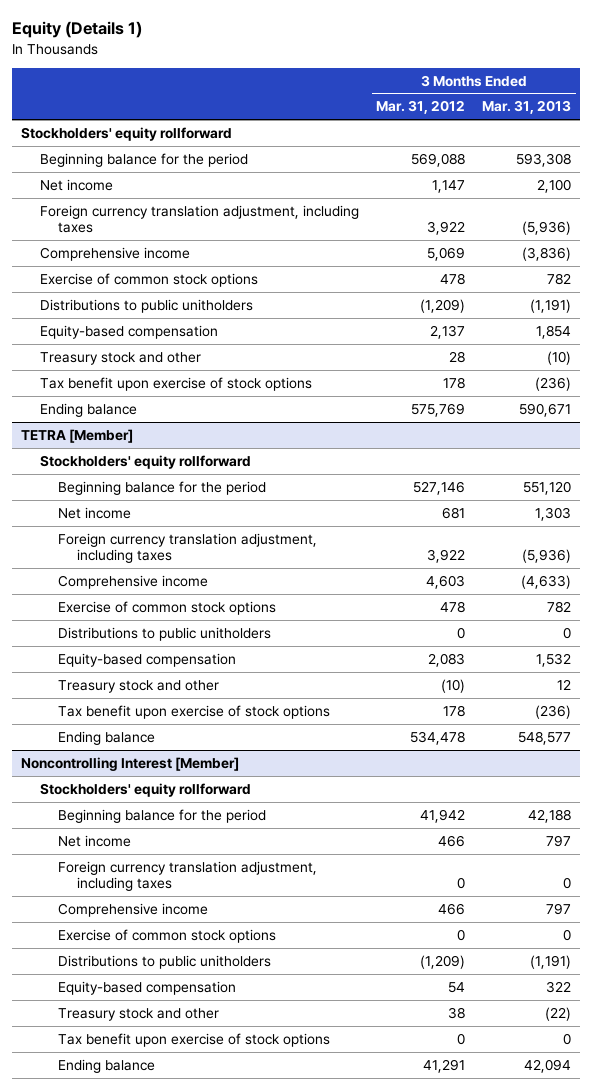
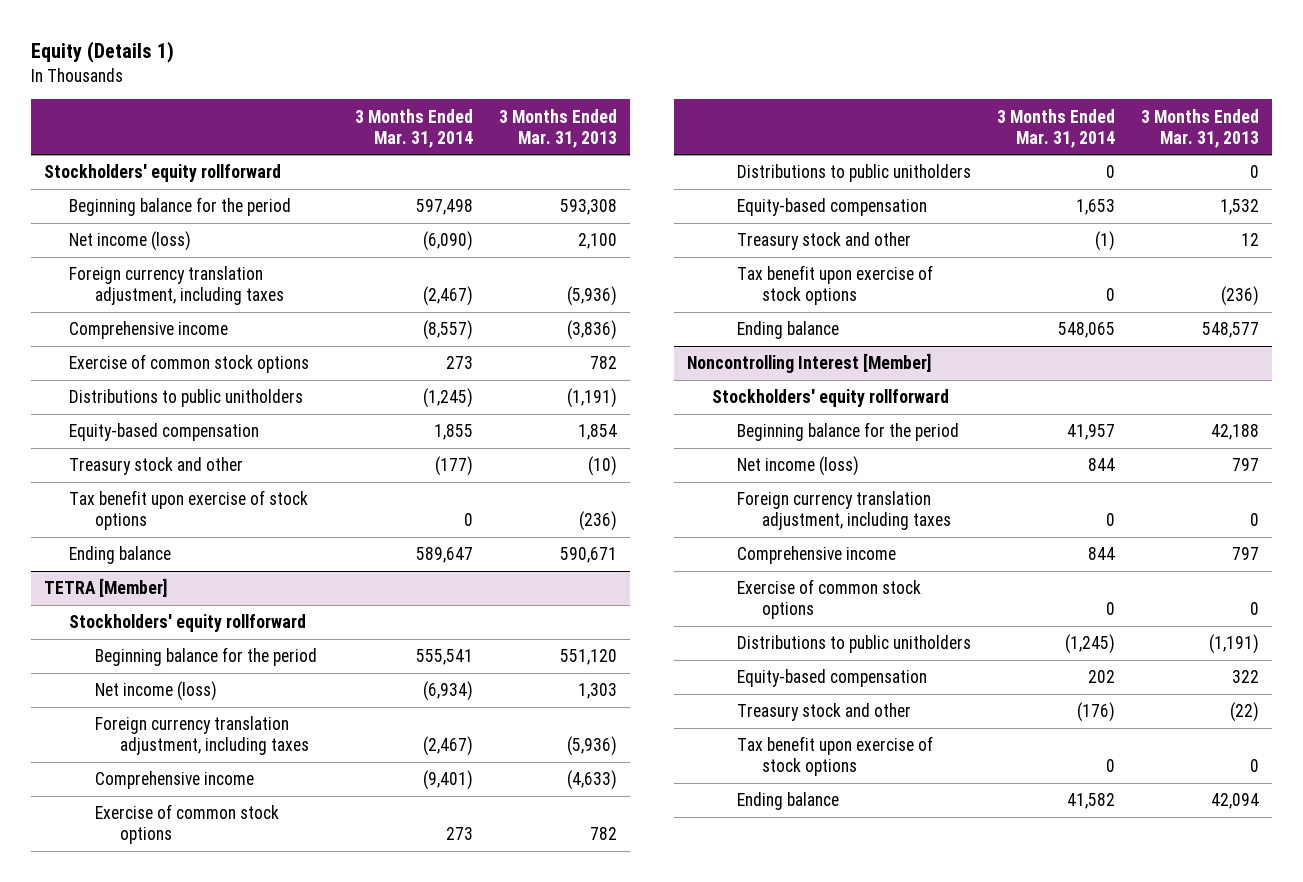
- | 3 Months Ended Mar. 31, 2012 | 3 Months Ended Mar. 31, 2013
+ | 3 Months Ended Mar. 31, 2014 | 3 Months Ended Mar. 31, 2013
- Net income | 1,147 | 2,100
+ Net income (loss) | (6,090) | 2,100
@ TETRA [Member]
- Net income | 681 | 1,303
+ Net income (loss) | (6,934) | 1,303
@ Noncontrolling Interest [Member]
- Net income | 466 | 797
+ Net income (loss) | 844 | 797

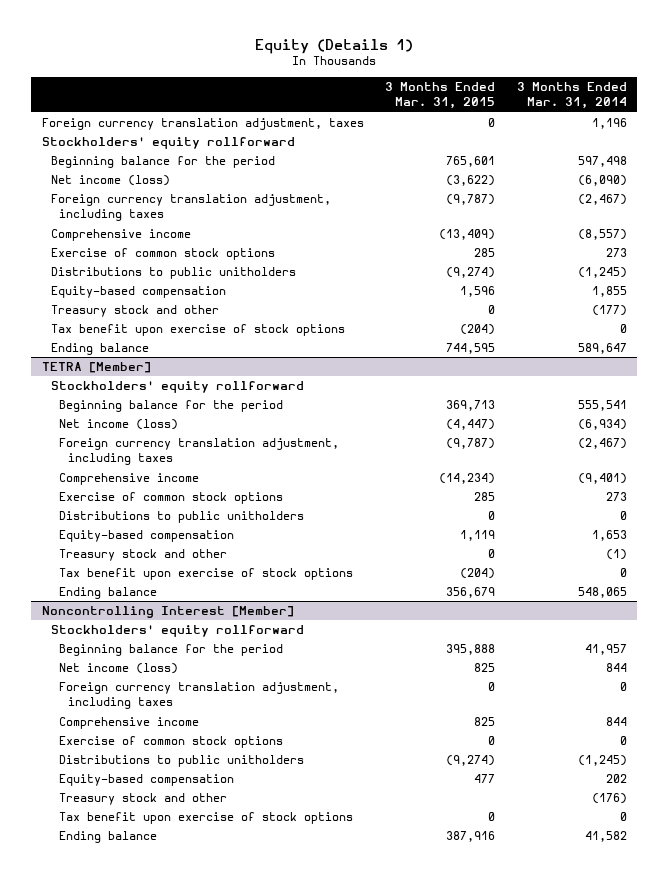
- | 3 Months Ended Mar. 31, 2014 | 3 Months Ended Mar. 31, 2013
+ | 3 Months Ended Mar. 31, 2015 | 3 Months Ended Mar. 31, 2014
+ Foreign currency translation adjustment, taxes | 0 | 1,196

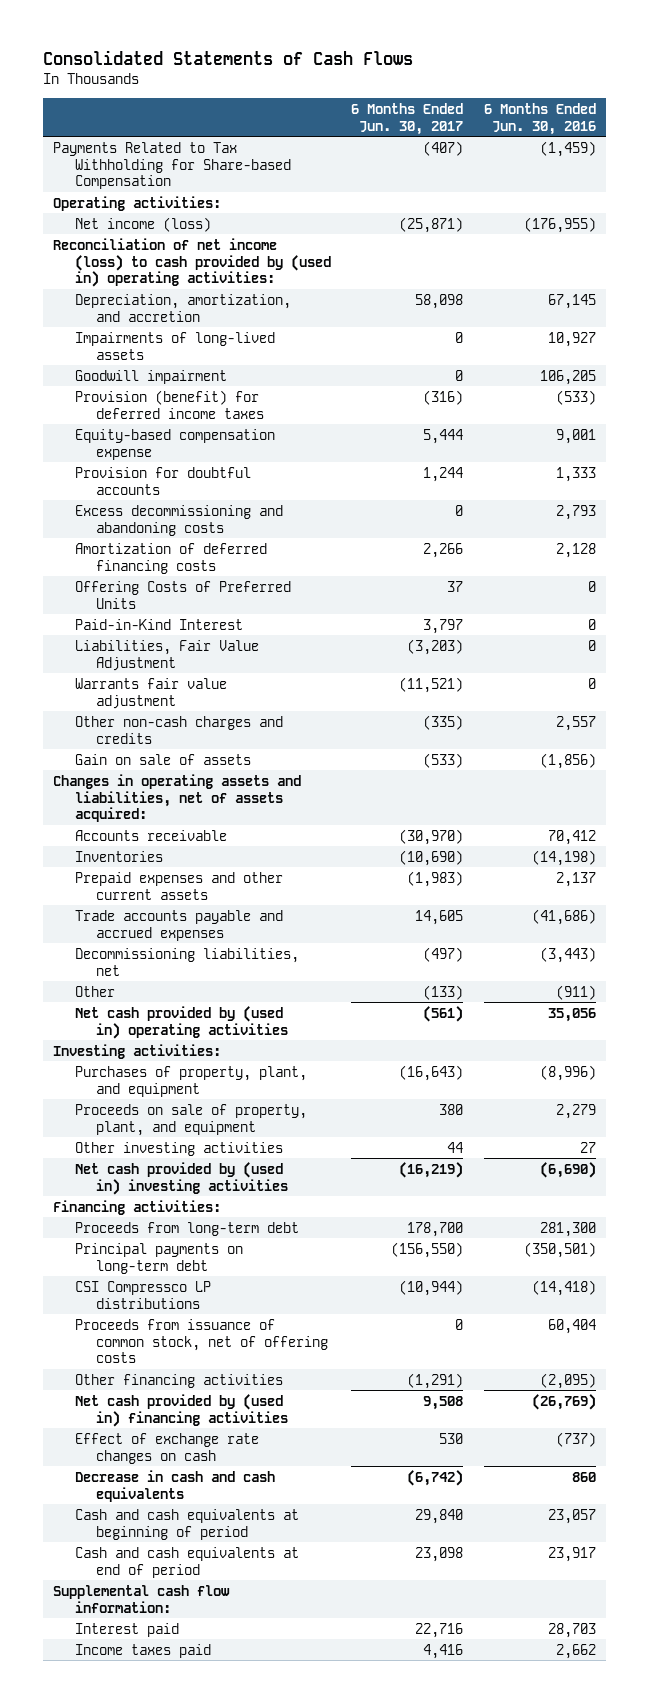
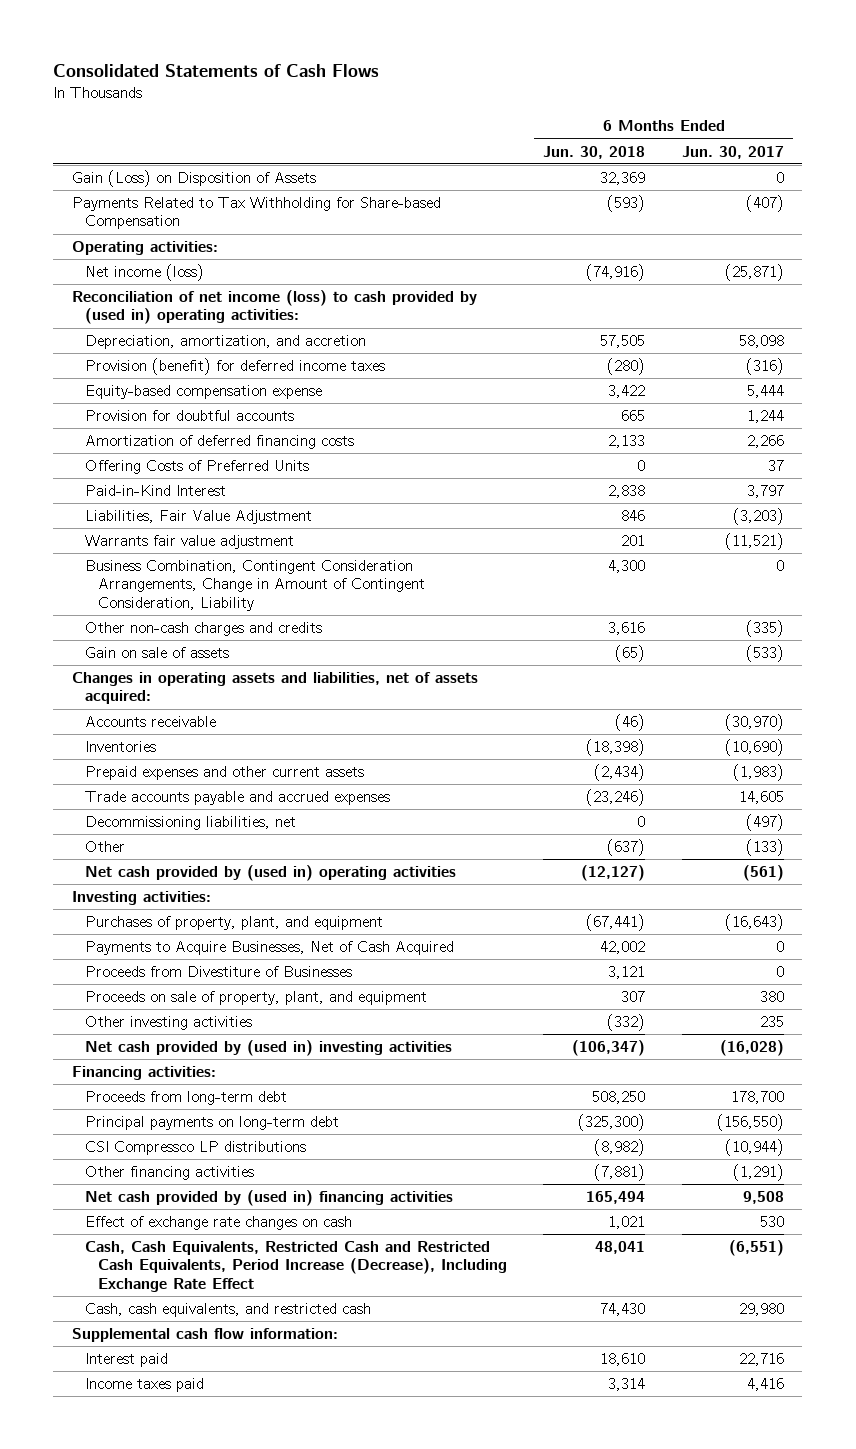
- | 6 Months Ended Jun. 30, 2017 | 6 Months Ended Jun. 30, 2016
+ | 6 Months Ended Jun. 30, 2018 | 6 Months Ended Jun. 30, 2017
+ Gain (Loss) on Disposition of Assets | 32,369 | 0
- Impairments of long-lived assets | 0 | 10,927
- Goodwill impairment | 0 | 106,205
- Excess decommissioning and abandoning costs | 0 | 2,793
+ Business Combination, Contingent Consideration Arrangements, Change in Amount of Contingent Consideration, Liability | 4,300 | 0
+ Payments to Acquire Businesses, Net of Cash Acquired | 42,002 | 0
+ Proceeds from Divestiture of Businesses | 3,121 | 0
- Other investing activities | 44 | 27
- Net cash provided by (used in) investing activities | (16,219) | (6,690)
+ Other investing activities | (332) | 235
+ Net cash provided by (used in) investing activities | (106,347) | (16,028)
- Proceeds from issuance of common stock, net of offering costs | 0 | 60,404
- Decrease in cash and cash equivalents | (6,742) | 860
- Cash and cash equivalents at beginning of period | 29,840 | 23,057
- Cash and cash equivalents at end of period | 23,098 | 23,917
+ Cash, Cash Equivalents, Restricted Cash and Restricted Cash Equivalents, Period Increase (Decrease), Including Exchange Rate Effect | 48,041 | (6,551)
+ Cash, cash equivalents, and restricted cash | 74,430 | 29,980

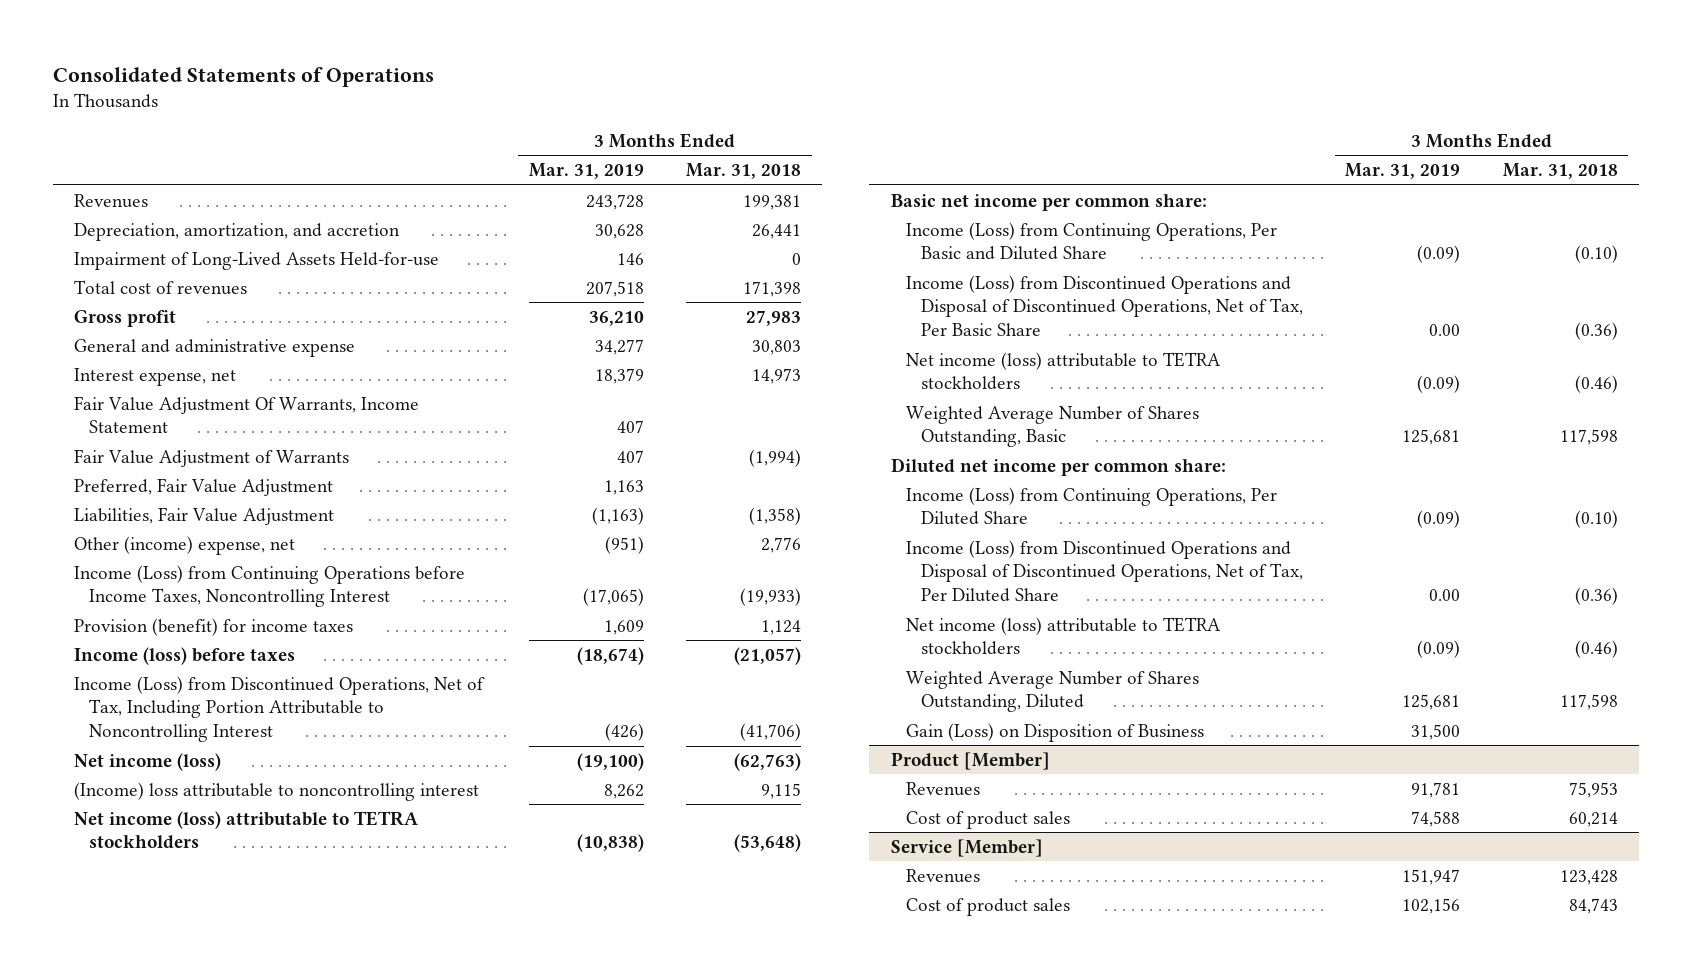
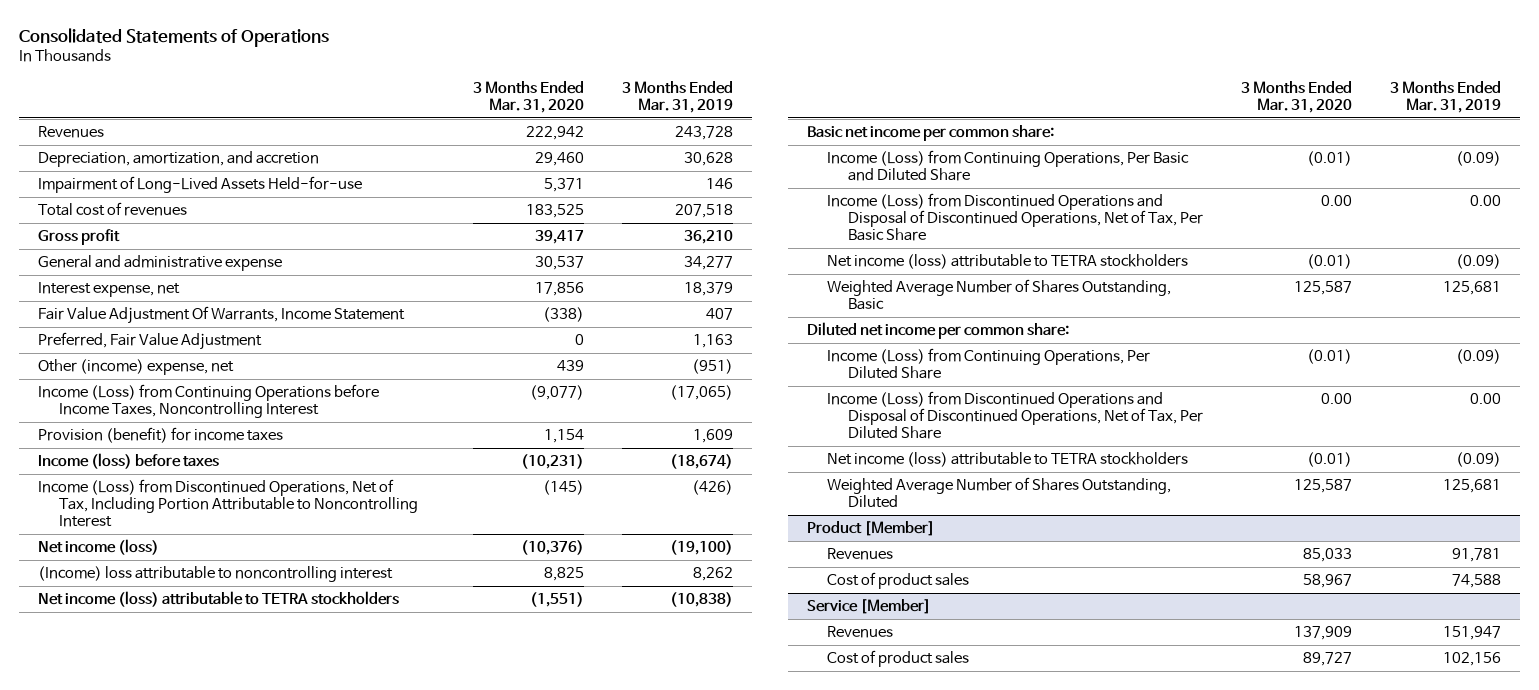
- | 3 Months Ended Mar. 31, 2019 | 3 Months Ended Mar. 31, 2018
+ | 3 Months Ended Mar. 31, 2020 | 3 Months Ended Mar. 31, 2019
- Fair Value Adjustment of Warrants | 407 | (1,994)
- Liabilities, Fair Value Adjustment | (1,163) | (1,358)
- Gain (Loss) on Disposition of Business | 31,500 |

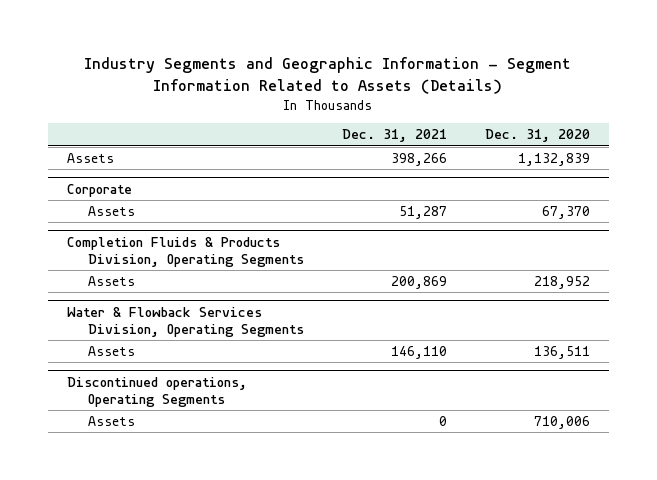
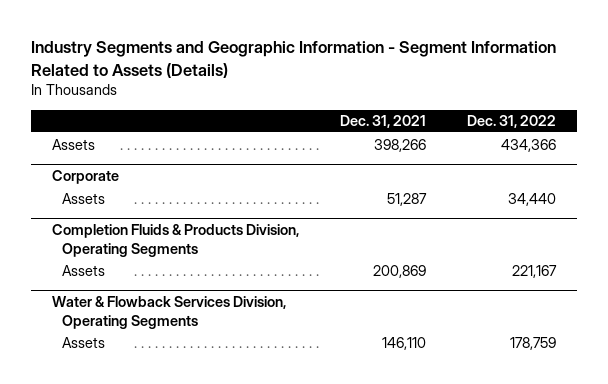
- | Dec. 31, 2021 | Dec. 31, 2020
+ | Dec. 31, 2021 | Dec. 31, 2022
- Discontinued operations, Operating Segments
- Assets | 0 | 710,006

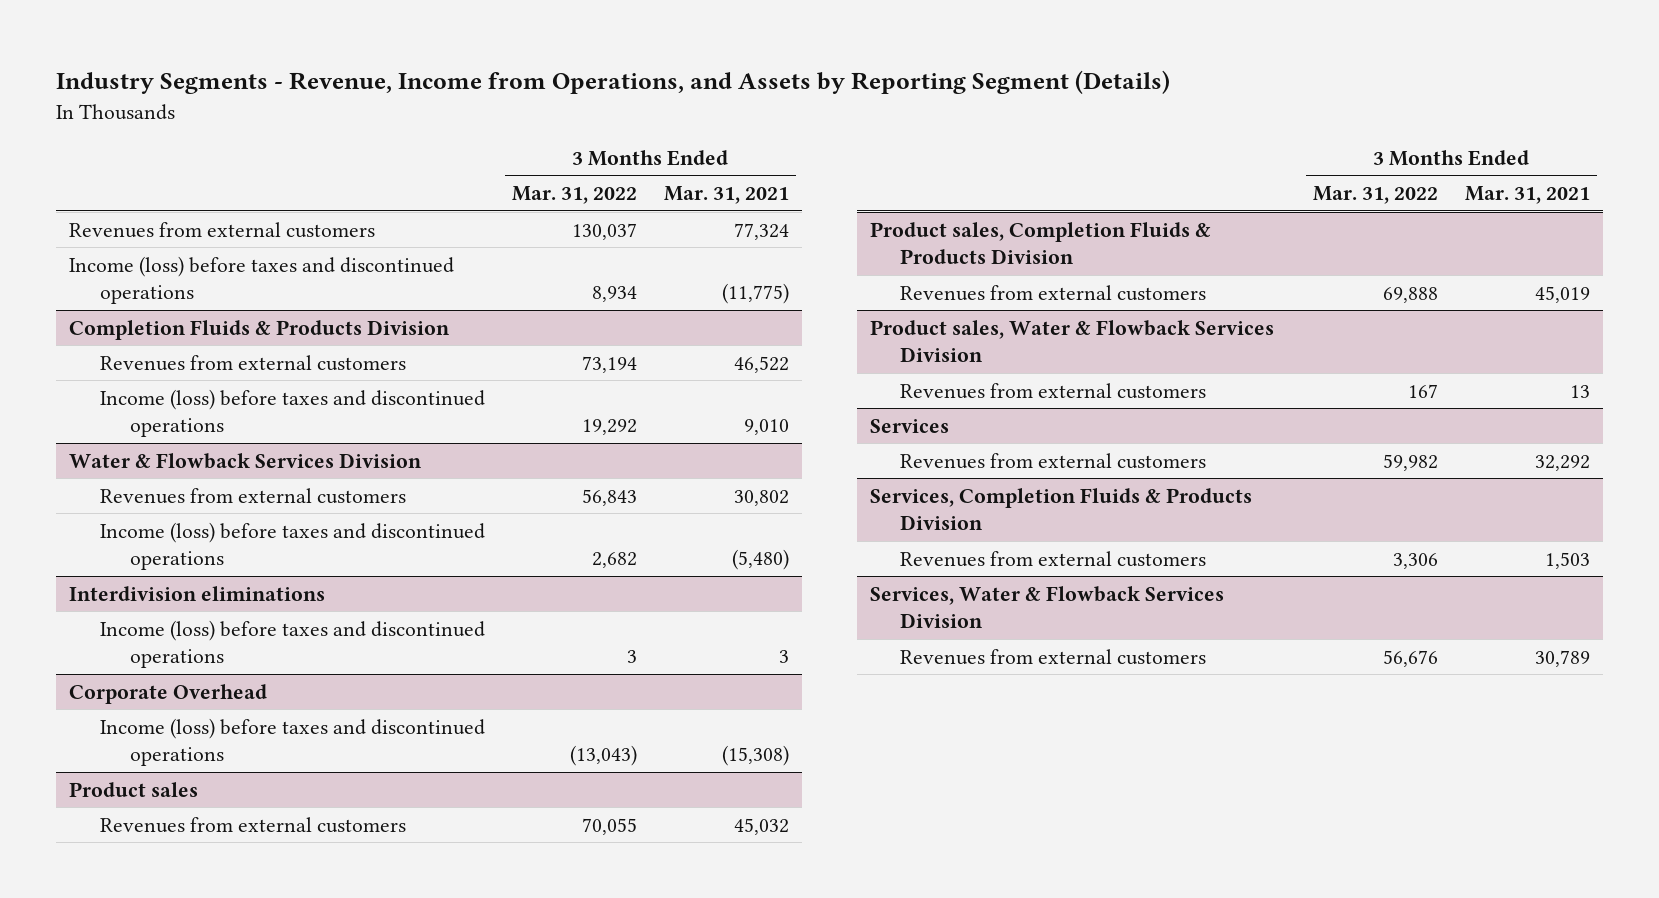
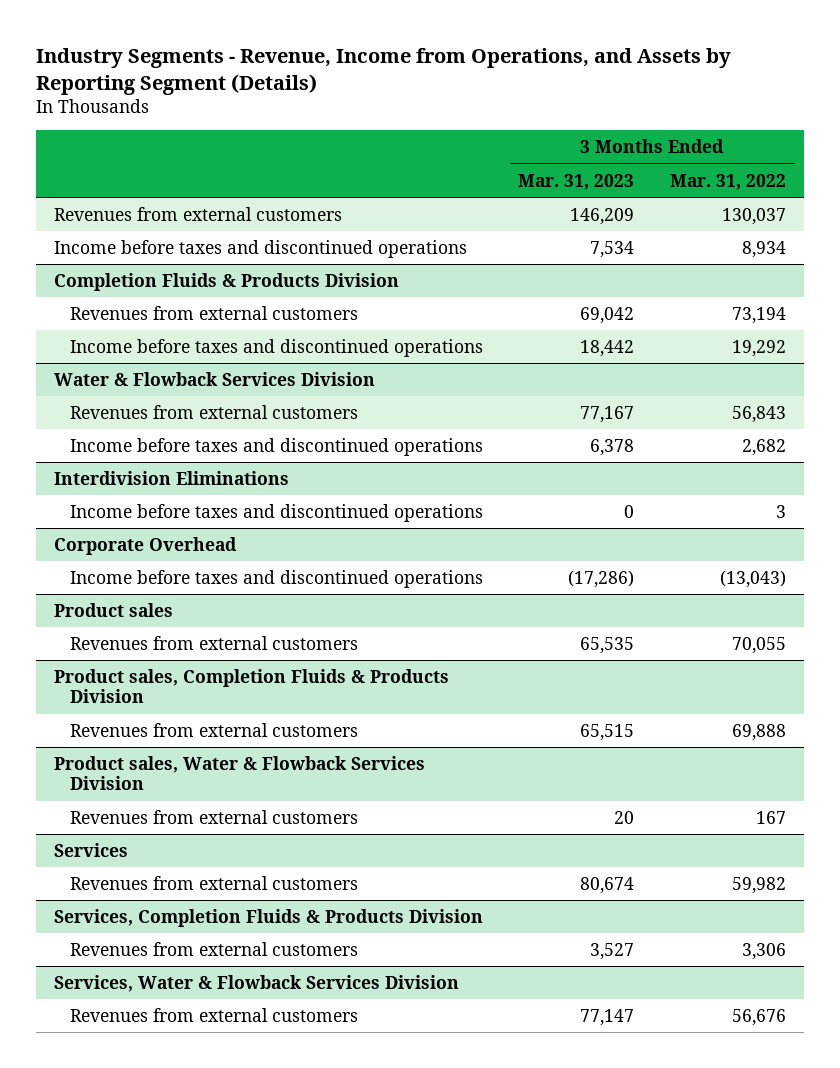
- | 3 Months Ended Mar. 31, 2022 | 3 Months Ended Mar. 31, 2021
+ | 3 Months Ended Mar. 31, 2023 | 3 Months Ended Mar. 31, 2022
- Income (loss) before taxes and discontinued operations | 8,934 | (11,775)
+ Income before taxes and discontinued operations | 7,534 | 8,934
@ Completion Fluids & Products Division
- Income (loss) before taxes and discontinued operations | 19,292 | 9,010
+ Income before taxes and discontinued operations | 18,442 | 19,292
@ Water & Flowback Services Division
- Income (loss) before taxes and discontinued operations | 2,682 | (5,480)
- Interdivision eliminations
- Income (loss) before taxes and discontinued operations | 3 | 3
@ Water & Flowback Services Division
+ Income before taxes and discontinued operations | 6,378 | 2,682
+ Interdivision Eliminations
+ Income before taxes and discontinued operations | 0 | 3
@ Corporate Overhead
- Income (loss) before taxes and discontinued operations | (13,043) | (15,308)
+ Income before taxes and discontinued operations | (17,286) | (13,043)

